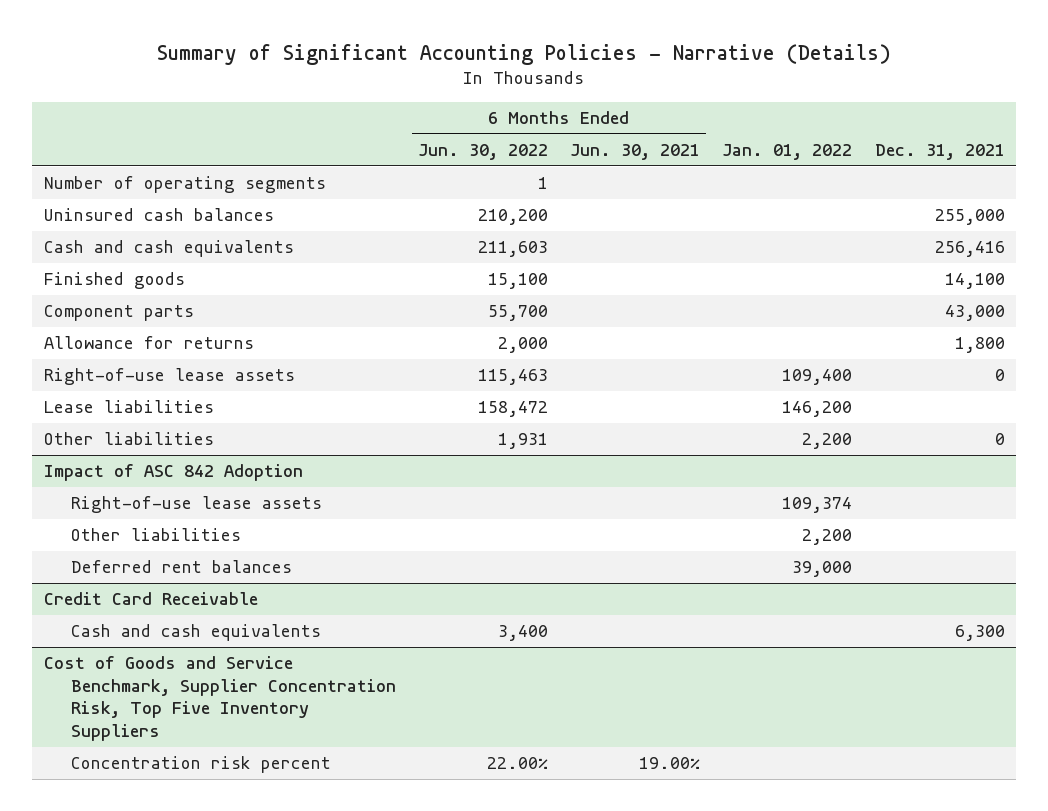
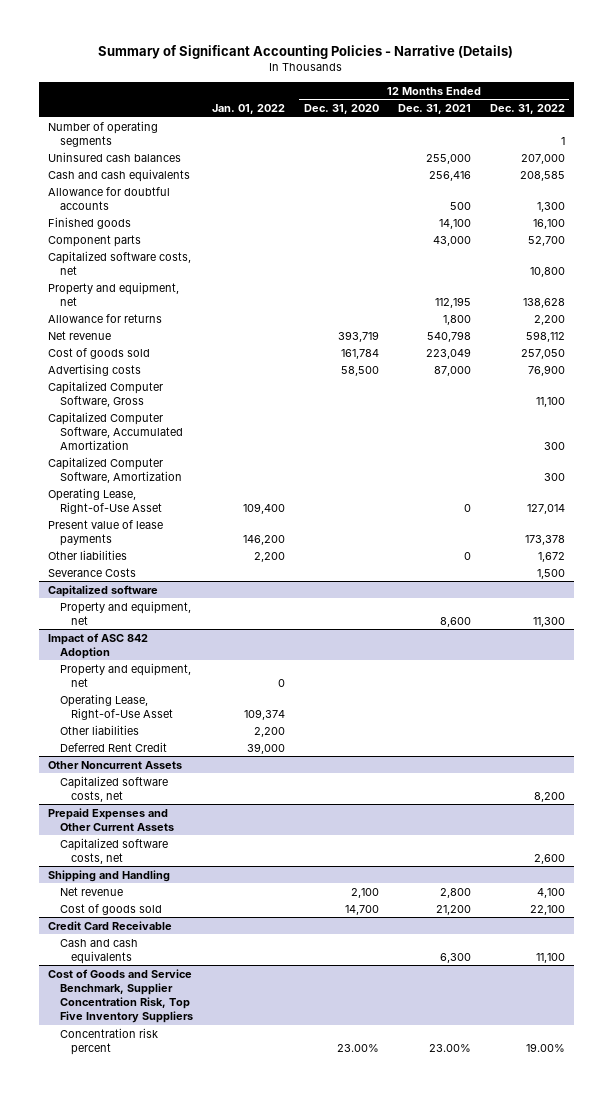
- | 6 Months Ended Jun. 30, 2022 | 6 Months Ended Jun. 30, 2021 | Jan. 01, 2022 | Dec. 31, 2021
+ | Jan. 01, 2022 | 12 Months Ended Dec. 31, 2020 | 12 Months Ended Dec. 31, 2021 | 12 Months Ended Dec. 31, 2022
+ Allowance for doubtful accounts | | | 500 | 1,300
+ Capitalized software costs, net | | | | 10,800
+ Property and equipment, net | | | 112,195 | 138,628
- Right-of-use lease assets | 115,463 | | 109,400 | 0
- Lease liabilities | 158,472 | | 146,200 |
+ Net revenue | | 393,719 | 540,798 | 598,112
+ Cost of goods sold | | 161,784 | 223,049 | 257,050
+ Advertising costs | | 58,500 | 87,000 | 76,900
+ Capitalized Computer Software, Gross | | | | 11,100
+ Capitalized Computer Software, Accumulated Amortization | | | | 300
+ Capitalized Computer Software, Amortization | | | | 300
+ Operating Lease, Right-of-Use Asset | 109,400 | | 0 | 127,014
+ Present value of lease payments | 146,200 | | | 173,378
+ Severance Costs | | | | 1,500
+ Capitalized software
+ Property and equipment, net | | | 8,600 | 11,300
@ Impact of ASC 842 Adoption
- Right-of-use lease assets | | | 109,374 |
+ Property and equipment, net | 0 | | |
+ Operating Lease, Right-of-Use Asset | 109,374 | | |
- Deferred rent balances | | | 39,000 |
+ Deferred Rent Credit | 39,000 | | |
+ Other Noncurrent Assets
+ Capitalized software costs, net | | | | 8,200
+ Prepaid Expenses and Other Current Assets
+ Capitalized software costs, net | | | | 2,600
+ Shipping and Handling
+ Net revenue | | 2,100 | 2,800 | 4,100
+ Cost of goods sold | | 14,700 | 21,200 | 22,100

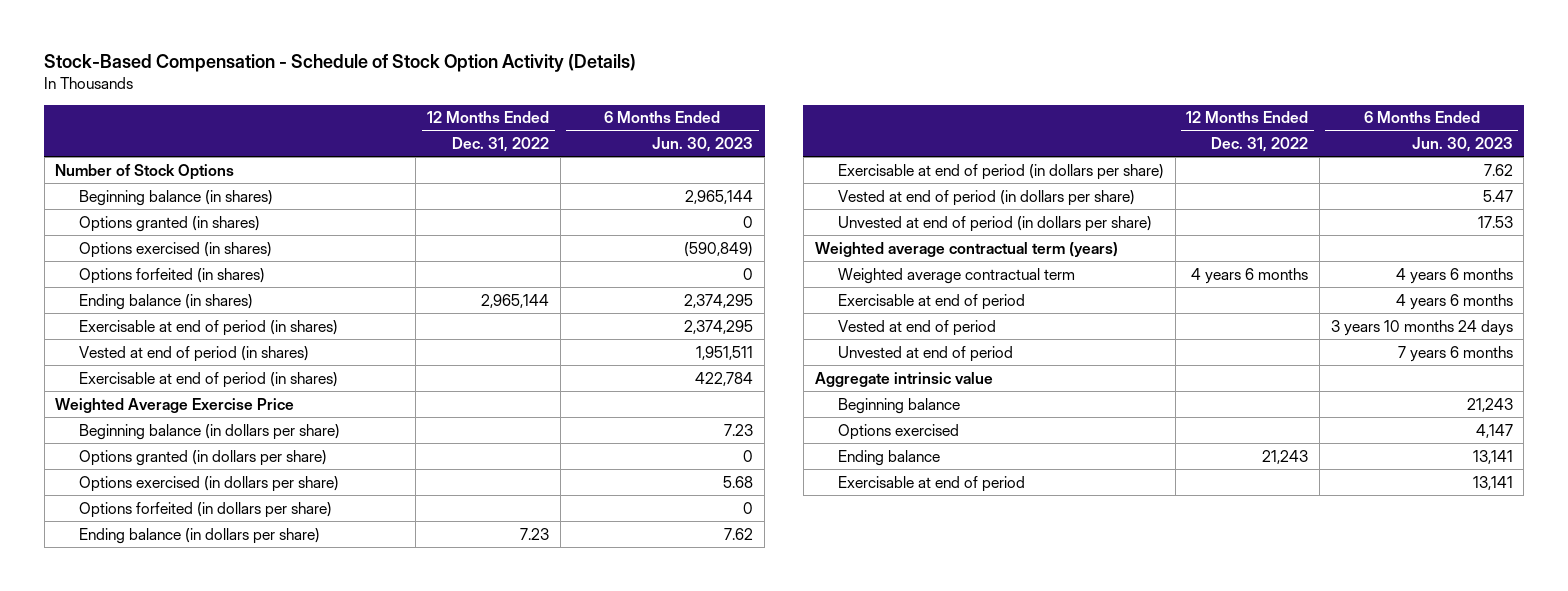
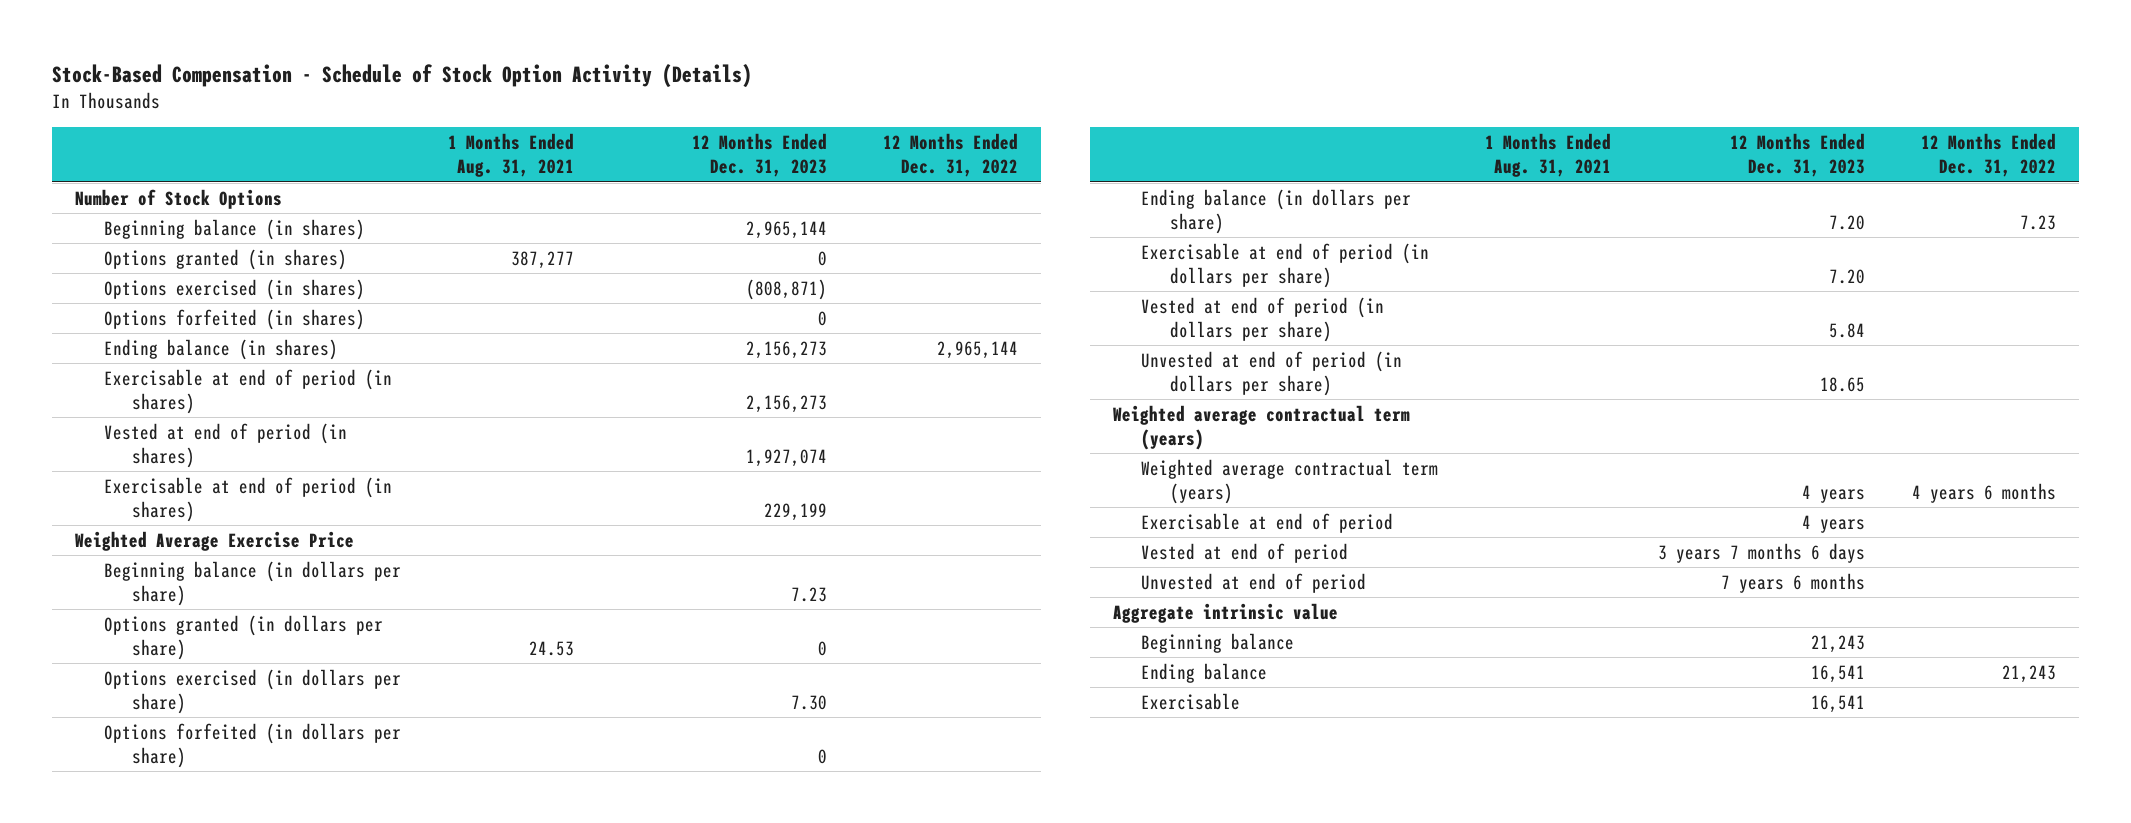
- | 12 Months Ended Dec. 31, 2022 | 6 Months Ended Jun. 30, 2023
+ | 1 Months Ended Aug. 31, 2021 | 12 Months Ended Dec. 31, 2023 | 12 Months Ended Dec. 31, 2022
- Weighted average contractual term | 4 years 6 months | 4 years 6 months
+ Weighted average contractual term (years) | | 4 years | 4 years 6 months
- Options exercised | | 4,147
- Exercisable at end of period | | 13,141
+ Exercisable | | 16,541 |

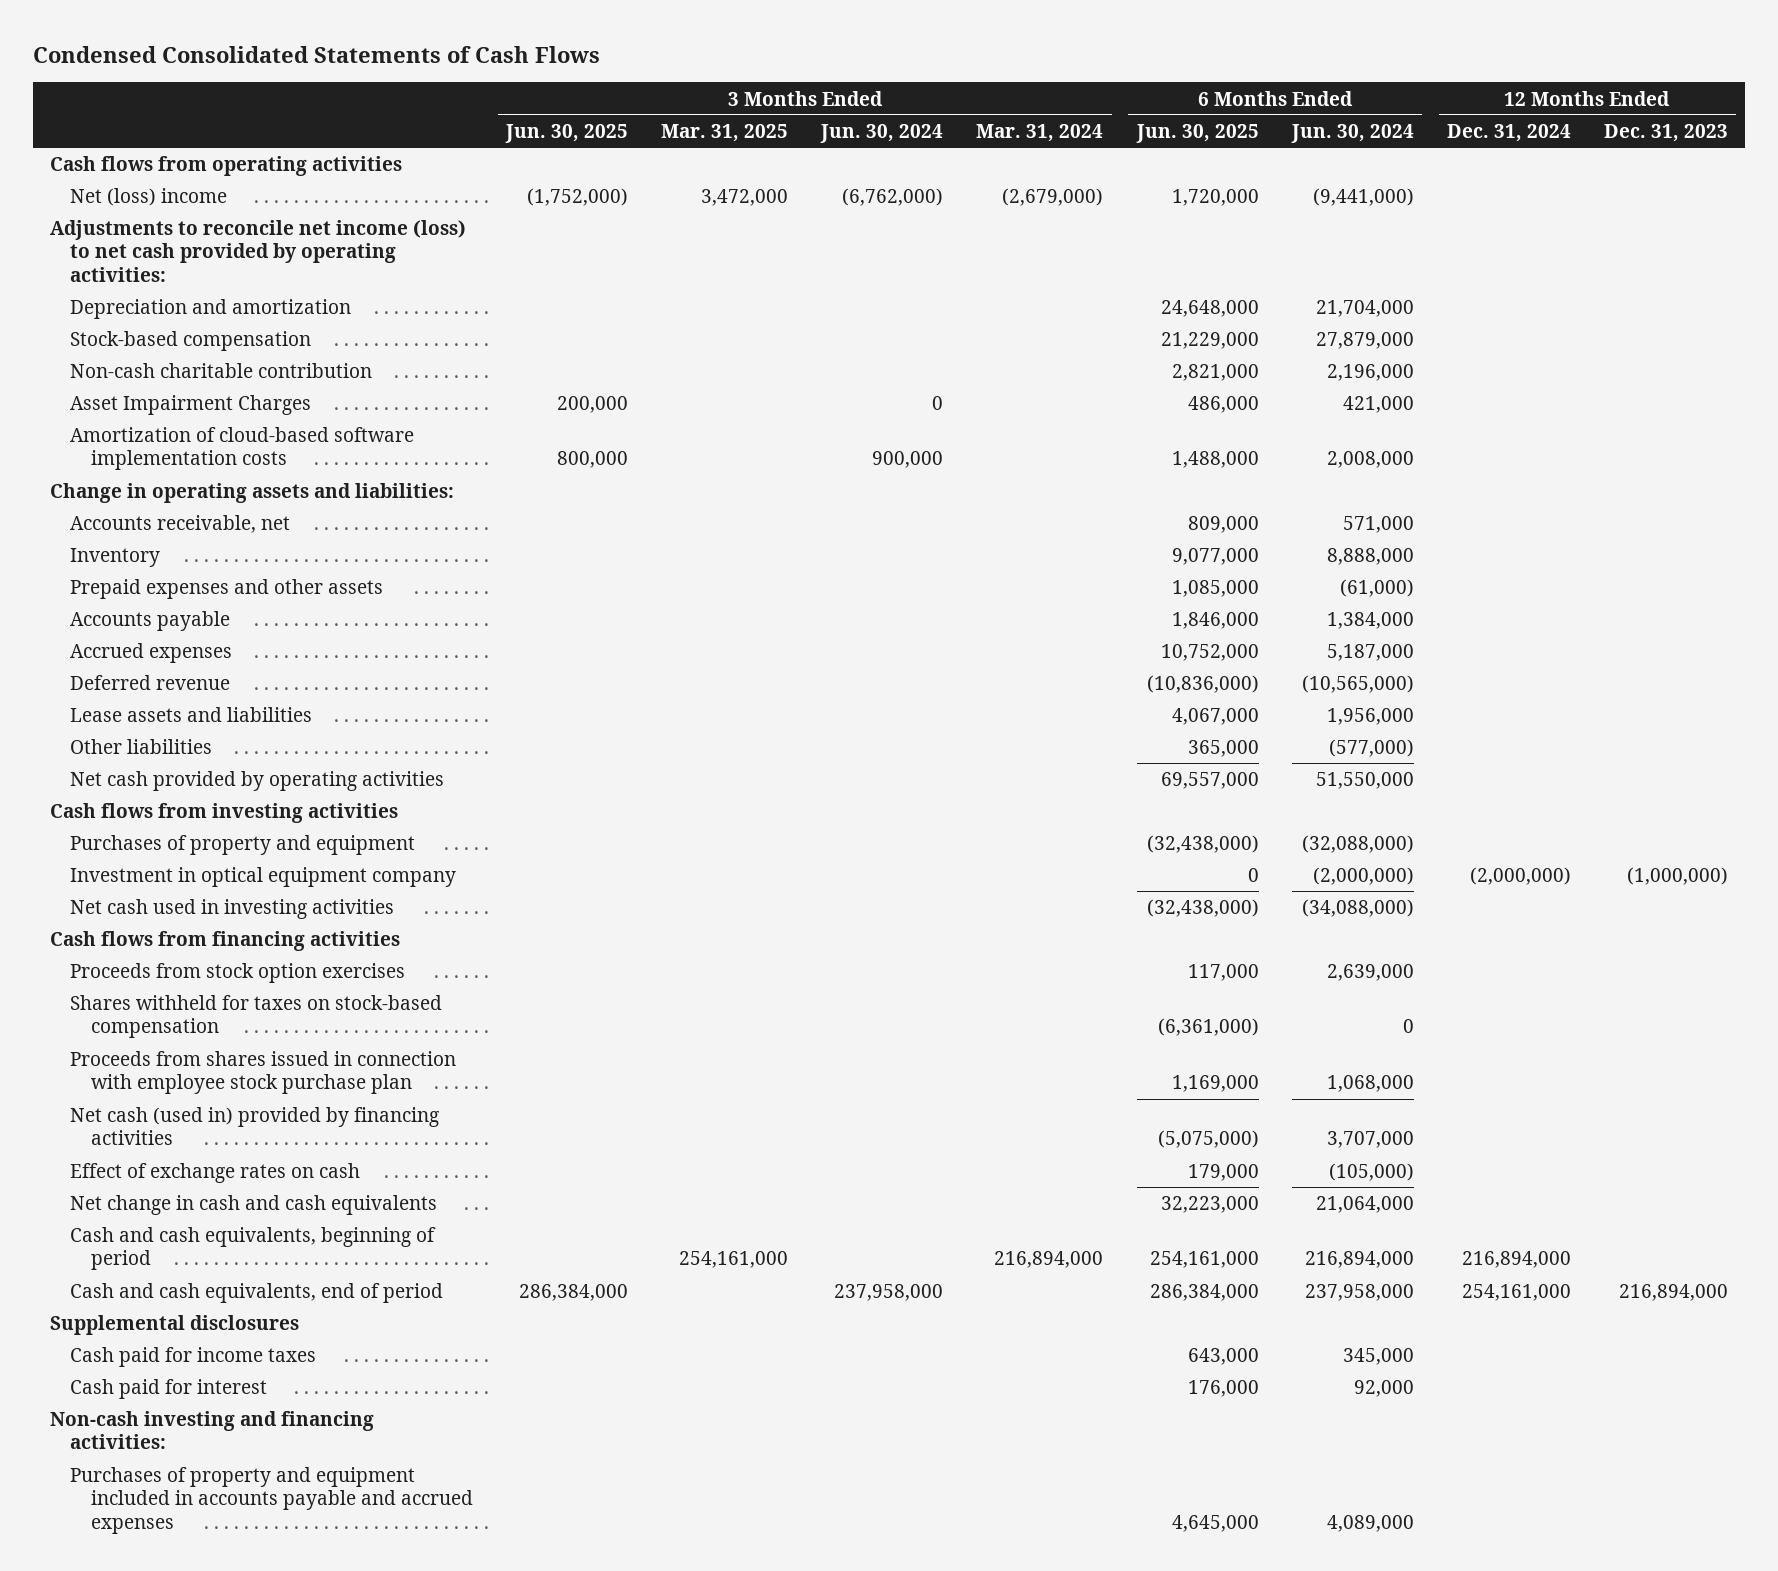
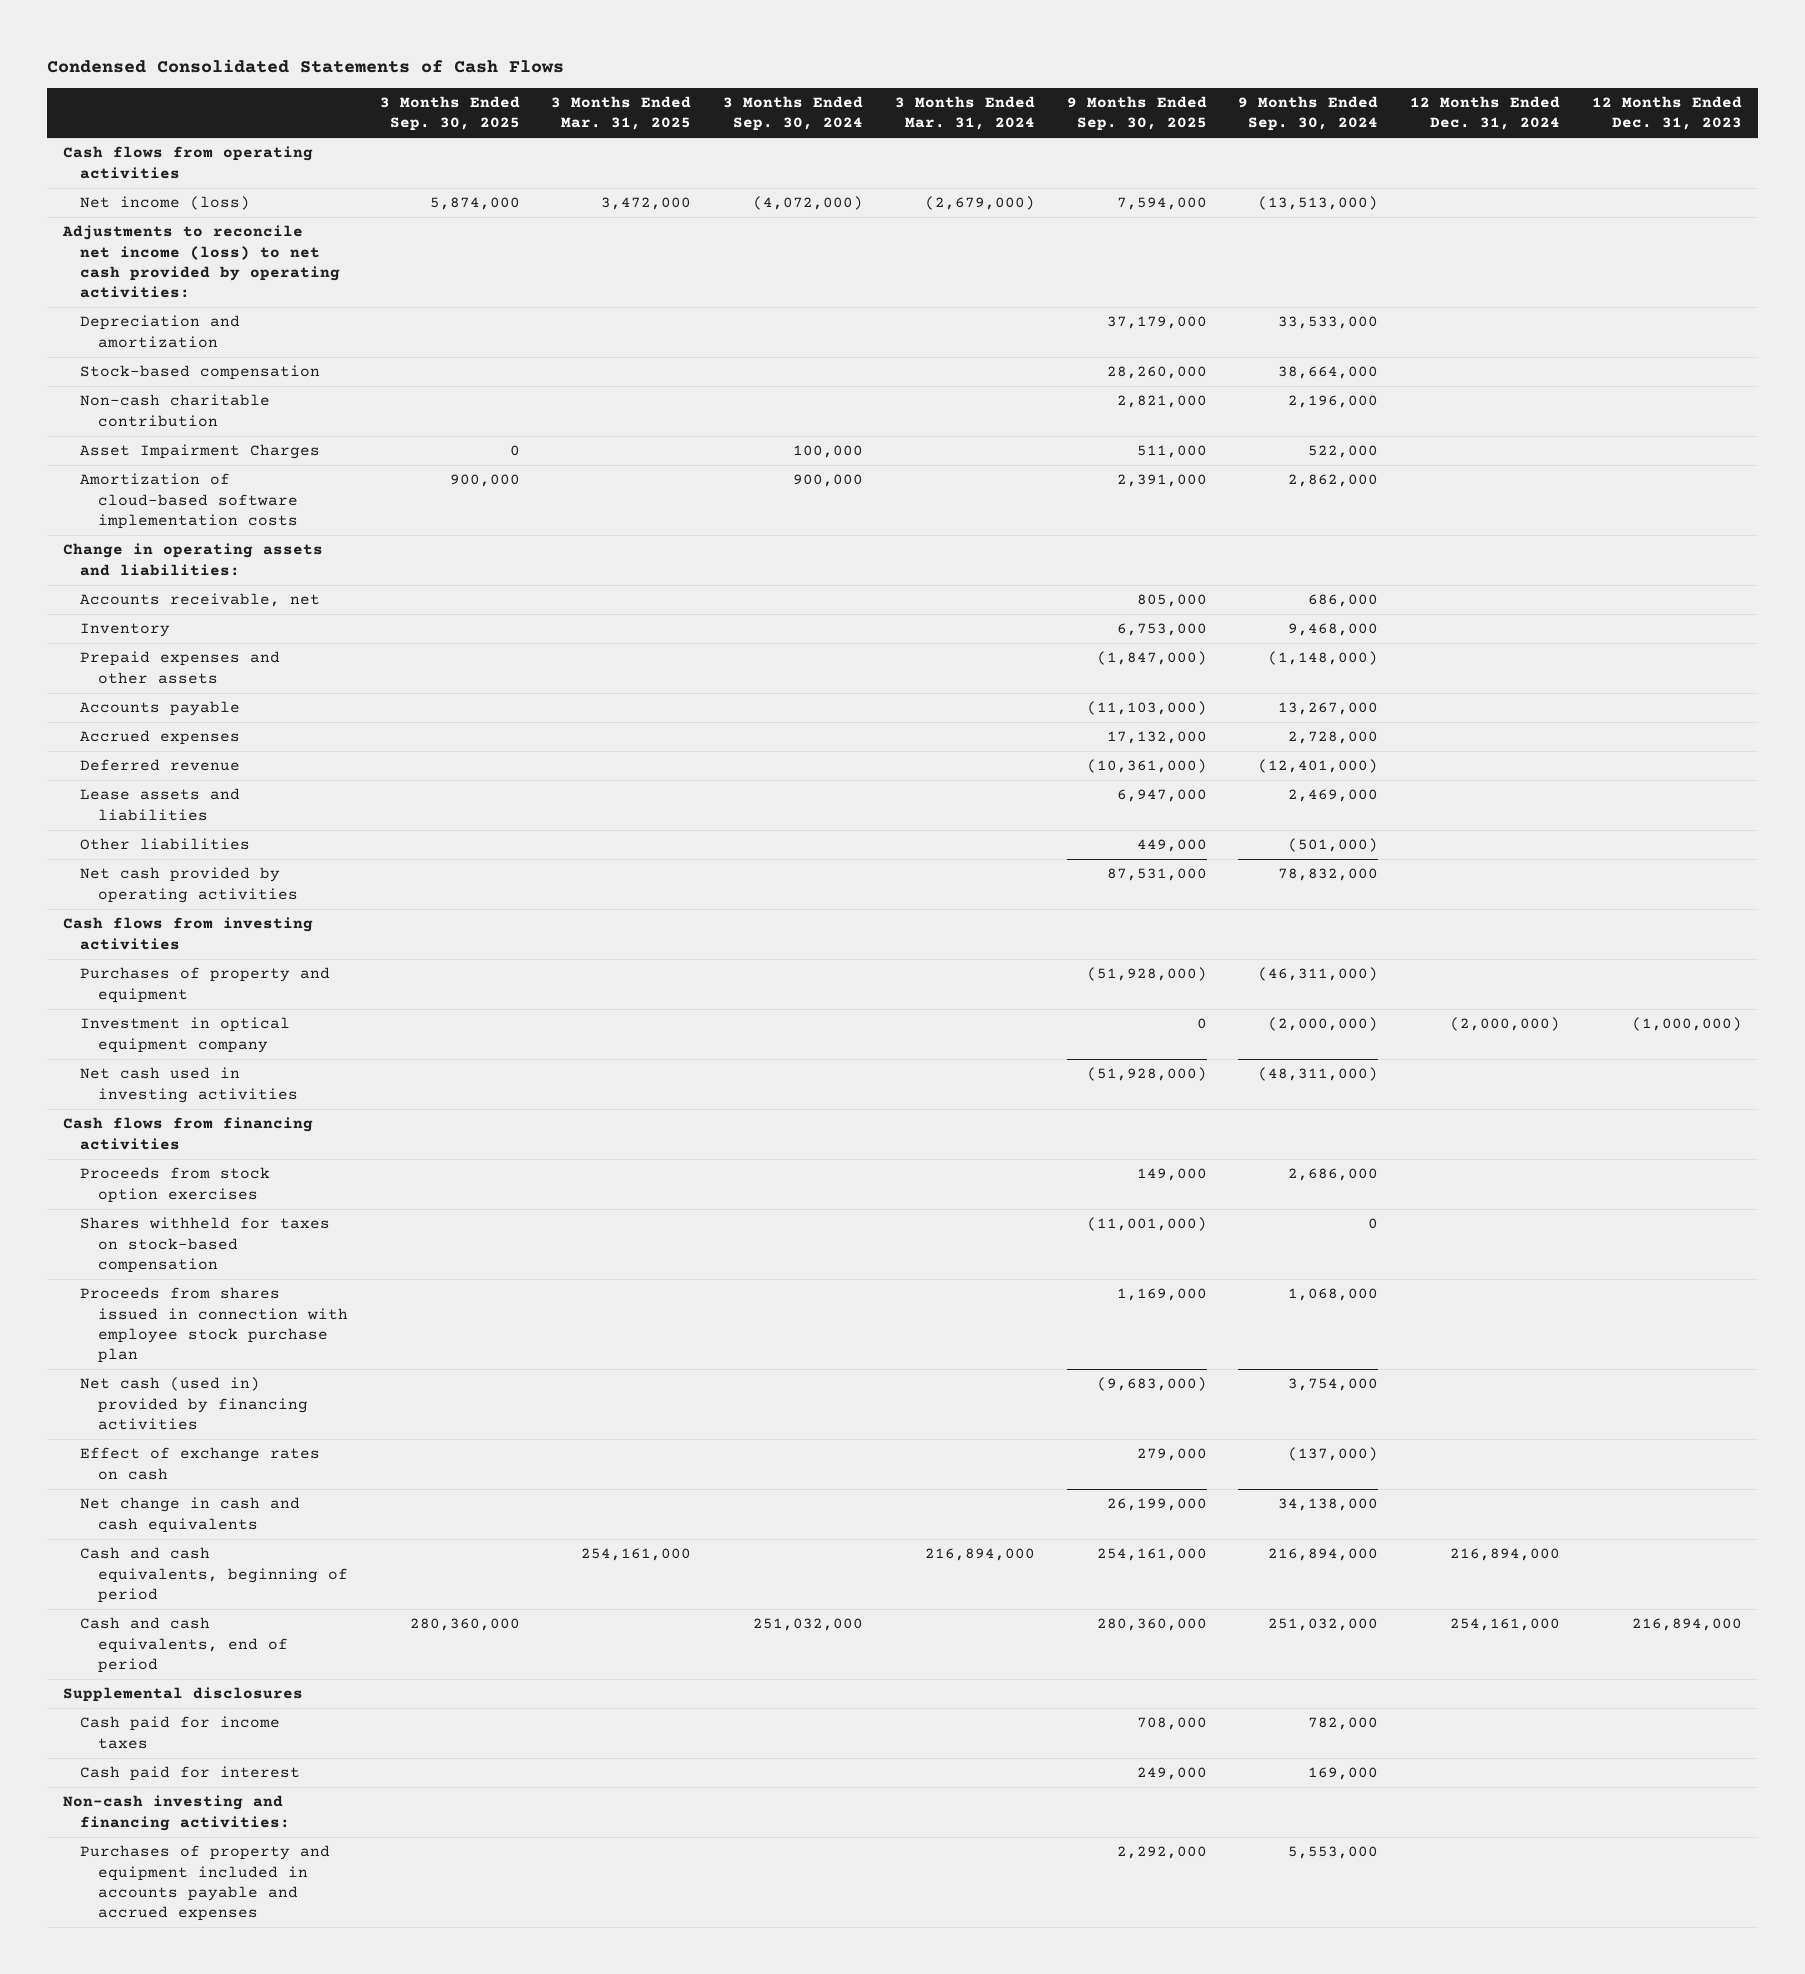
- | 3 Months Ended Jun. 30, 2025 | 3 Months Ended Mar. 31, 2025 | 3 Months Ended Jun. 30, 2024 | 3 Months Ended Mar. 31, 2024 | 6 Months Ended Jun. 30, 2025 | 6 Months Ended Jun. 30, 2024 | 12 Months Ended Dec. 31, 2024 | 12 Months Ended Dec. 31, 2023
+ | 3 Months Ended Sep. 30, 2025 | 3 Months Ended Mar. 31, 2025 | 3 Months Ended Sep. 30, 2024 | 3 Months Ended Mar. 31, 2024 | 9 Months Ended Sep. 30, 2025 | 9 Months Ended Sep. 30, 2024 | 12 Months Ended Dec. 31, 2024 | 12 Months Ended Dec. 31, 2023
- Net (loss) income | (1,752,000) | 3,472,000 | (6,762,000) | (2,679,000) | 1,720,000 | (9,441,000) | |
+ Net income (loss) | 5,874,000 | 3,472,000 | (4,072,000) | (2,679,000) | 7,594,000 | (13,513,000) | |

